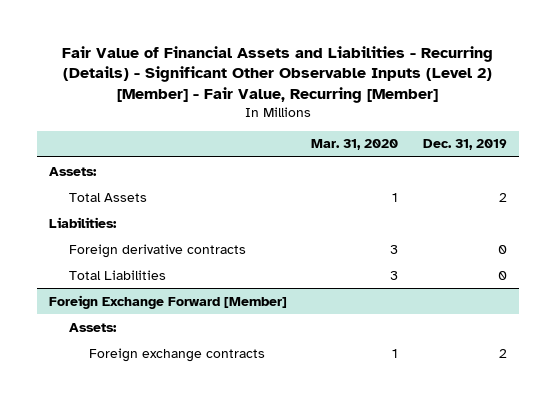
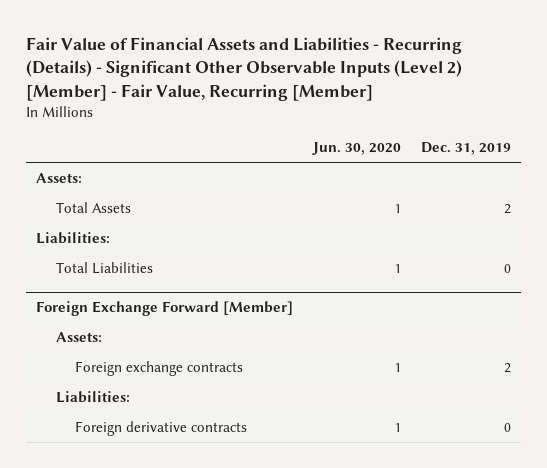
- | Mar. 31, 2020 | Dec. 31, 2019
+ | Jun. 30, 2020 | Dec. 31, 2019
- Foreign derivative contracts | 3 | 0
@ Foreign Exchange Forward [Member]
+ Liabilities:
+ Foreign derivative contracts | 1 | 0

